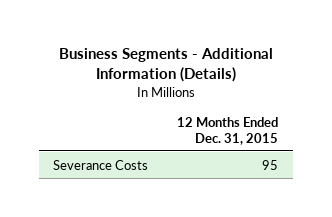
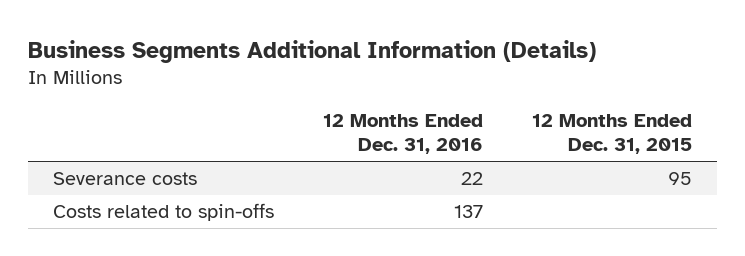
- Business Segments - Additional Information (Details)
+ Business Segments Additional Information (Details)
- | 12 Months Ended Dec. 31, 2015
+ | 12 Months Ended Dec. 31, 2016 | 12 Months Ended Dec. 31, 2015
- Severance Costs | 95
+ Severance costs | 22 | 95
+ Costs related to spin-offs | 137 |

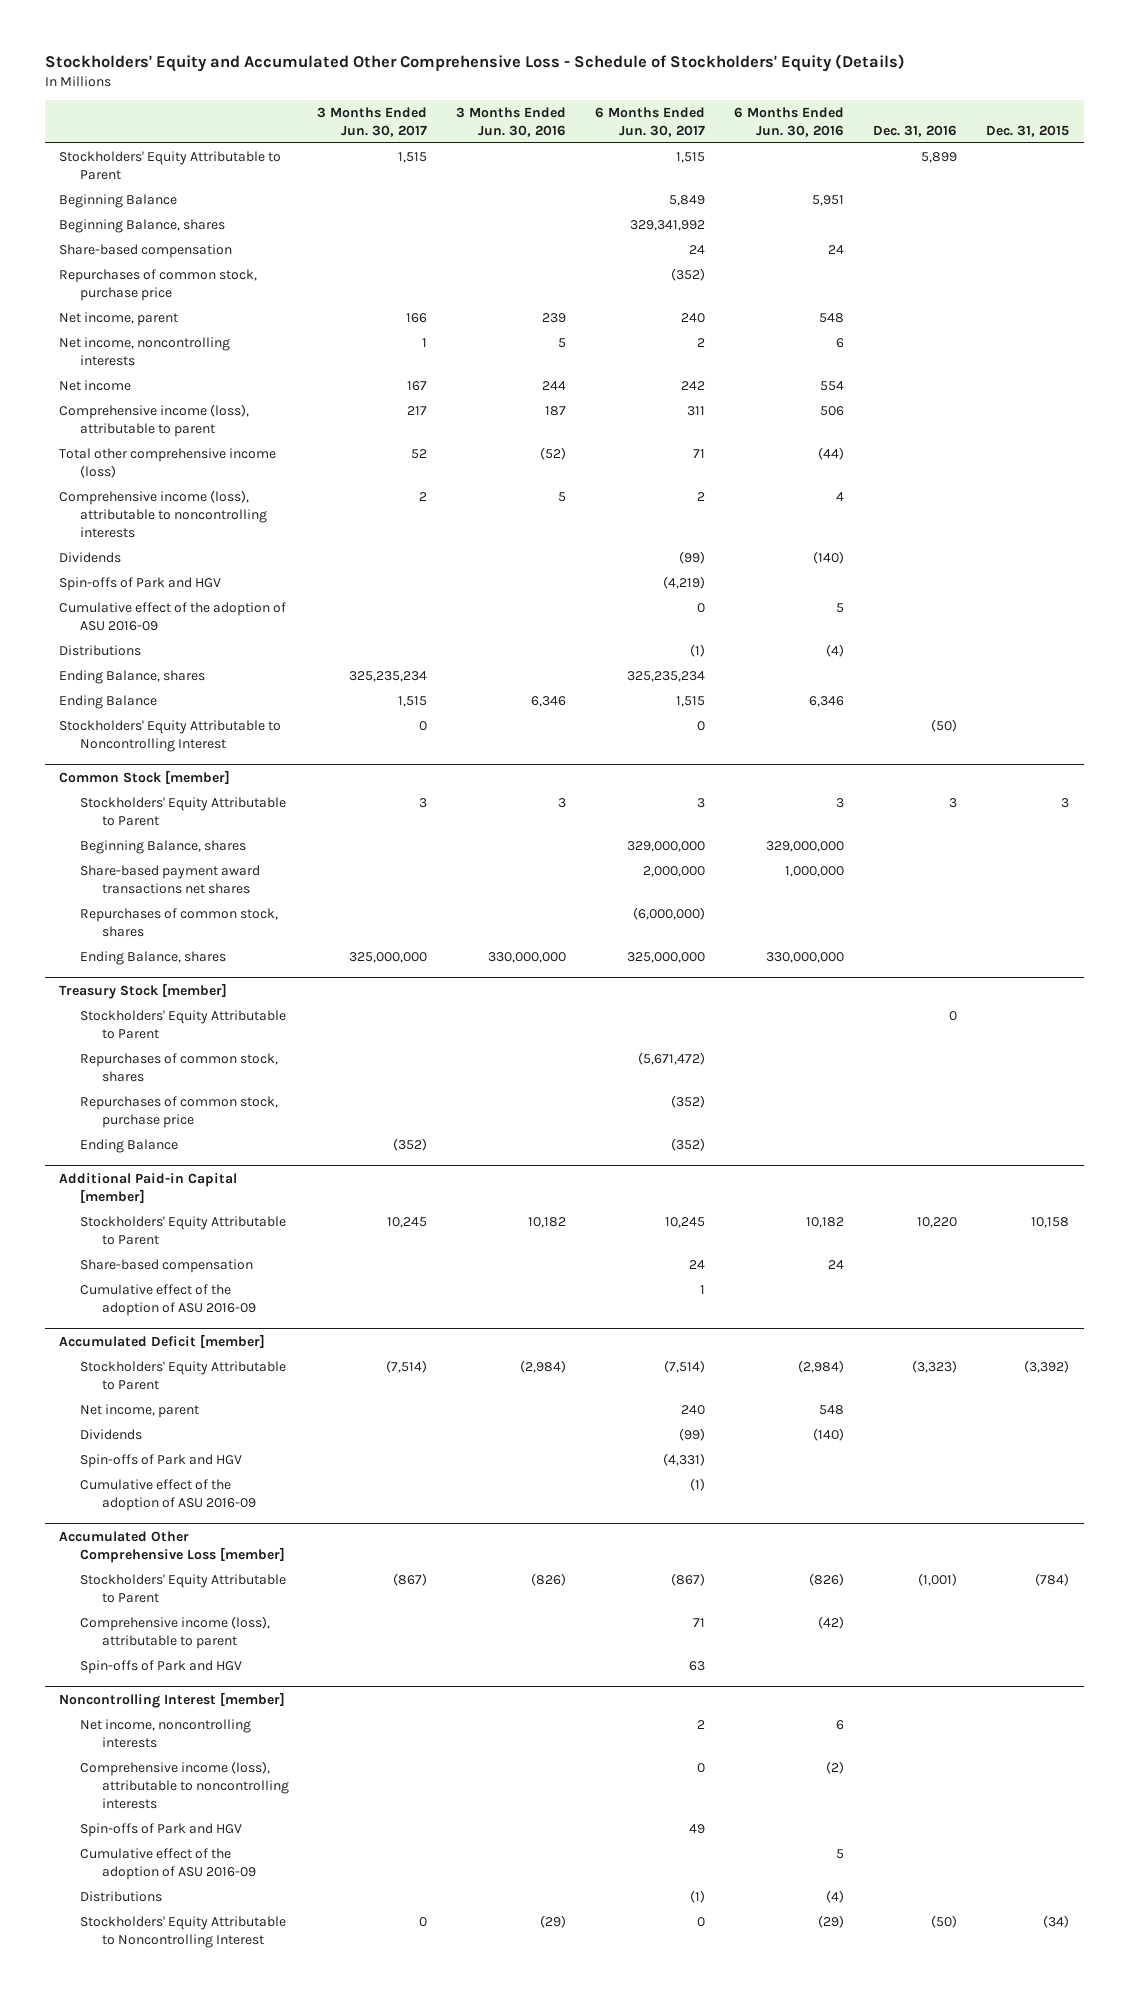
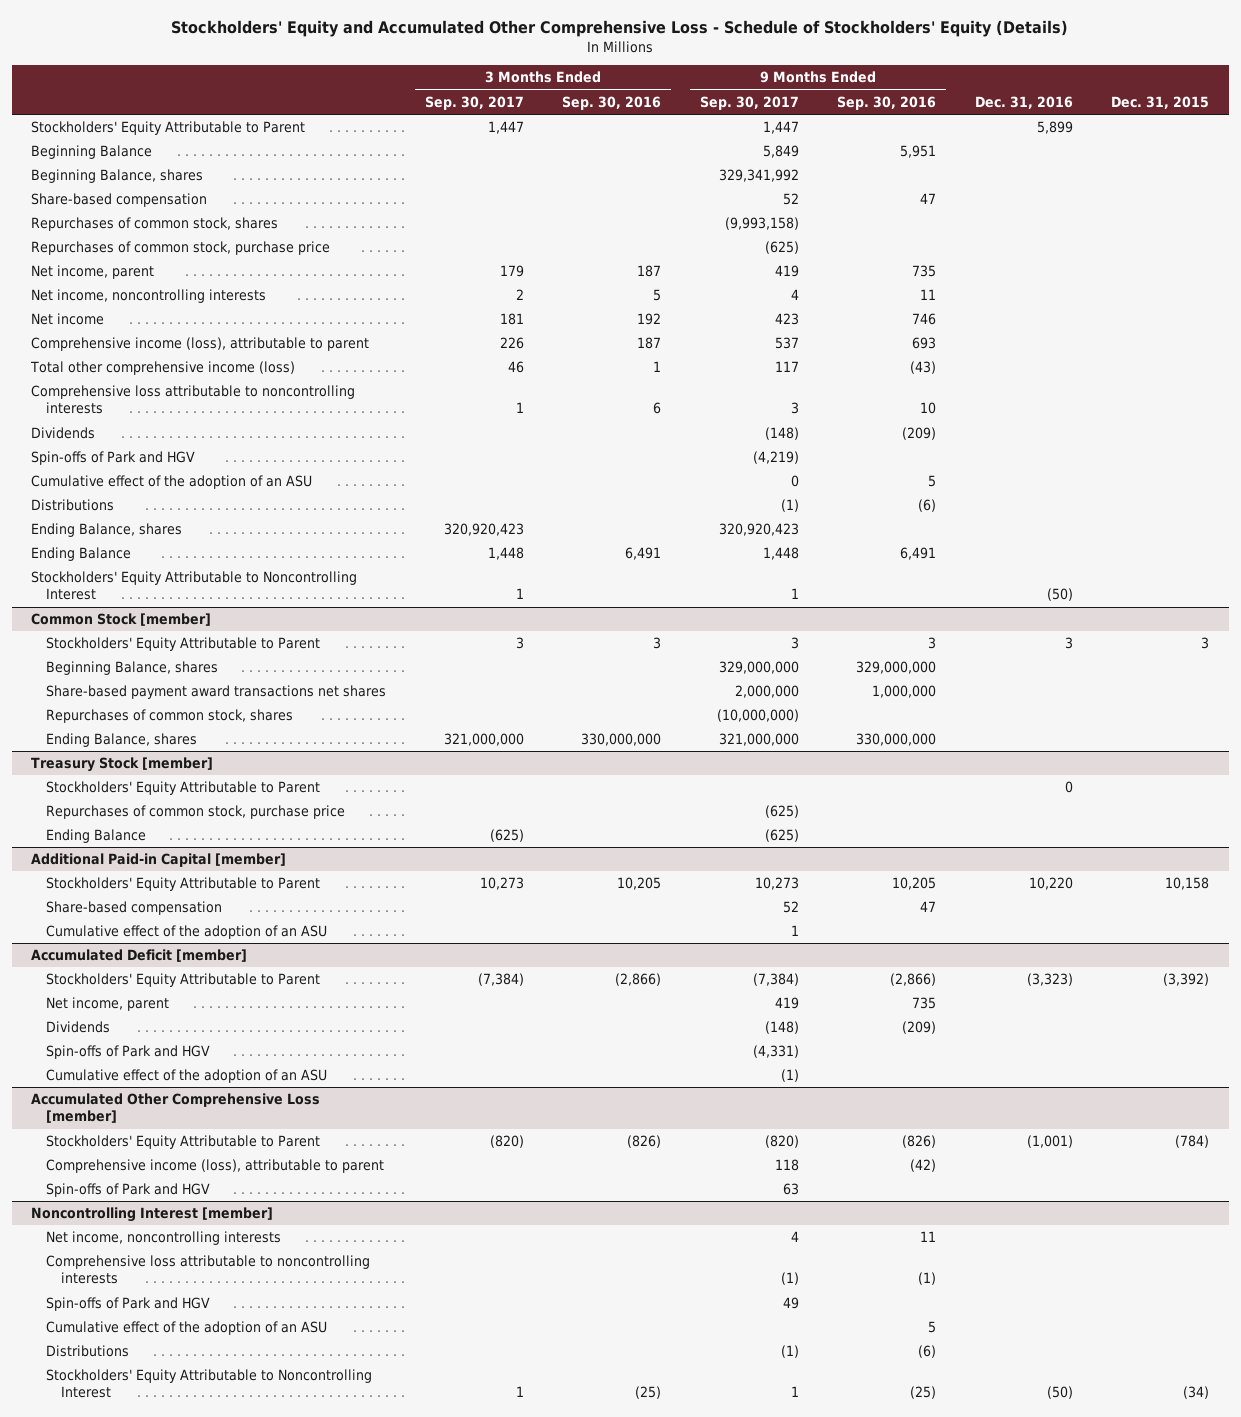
- | 3 Months Ended Jun. 30, 2017 | 3 Months Ended Jun. 30, 2016 | 6 Months Ended Jun. 30, 2017 | 6 Months Ended Jun. 30, 2016 | Dec. 31, 2016 | Dec. 31, 2015
+ | 3 Months Ended Sep. 30, 2017 | 3 Months Ended Sep. 30, 2016 | 9 Months Ended Sep. 30, 2017 | 9 Months Ended Sep. 30, 2016 | Dec. 31, 2016 | Dec. 31, 2015
+ Repurchases of common stock, shares | | | (9,993,158) | | |
- Comprehensive income (loss), attributable to noncontrolling interests | 2 | 5 | 2 | 4 | |
+ Comprehensive loss attributable to noncontrolling interests | 1 | 6 | 3 | 10 | |
- Cumulative effect of the adoption of ASU 2016-09 | | | 0 | 5 | |
+ Cumulative effect of the adoption of an ASU | | | 0 | 5 | |
@ Treasury Stock [member]
- Repurchases of common stock, shares | | | (5,671,472) | | |
@ Additional Paid-in Capital [member]
- Cumulative effect of the adoption of ASU 2016-09 | | | 1 | | |
+ Cumulative effect of the adoption of an ASU | | | 1 | | |
@ Accumulated Deficit [member]
- Cumulative effect of the adoption of ASU 2016-09 | | | (1) | | |
+ Cumulative effect of the adoption of an ASU | | | (1) | | |
@ Noncontrolling Interest [member]
- Comprehensive income (loss), attributable to noncontrolling interests | | | 0 | (2) | |
+ Comprehensive loss attributable to noncontrolling interests | | | (1) | (1) | |
- Cumulative effect of the adoption of ASU 2016-09 | | | | 5 | |
+ Cumulative effect of the adoption of an ASU | | | | 5 | |

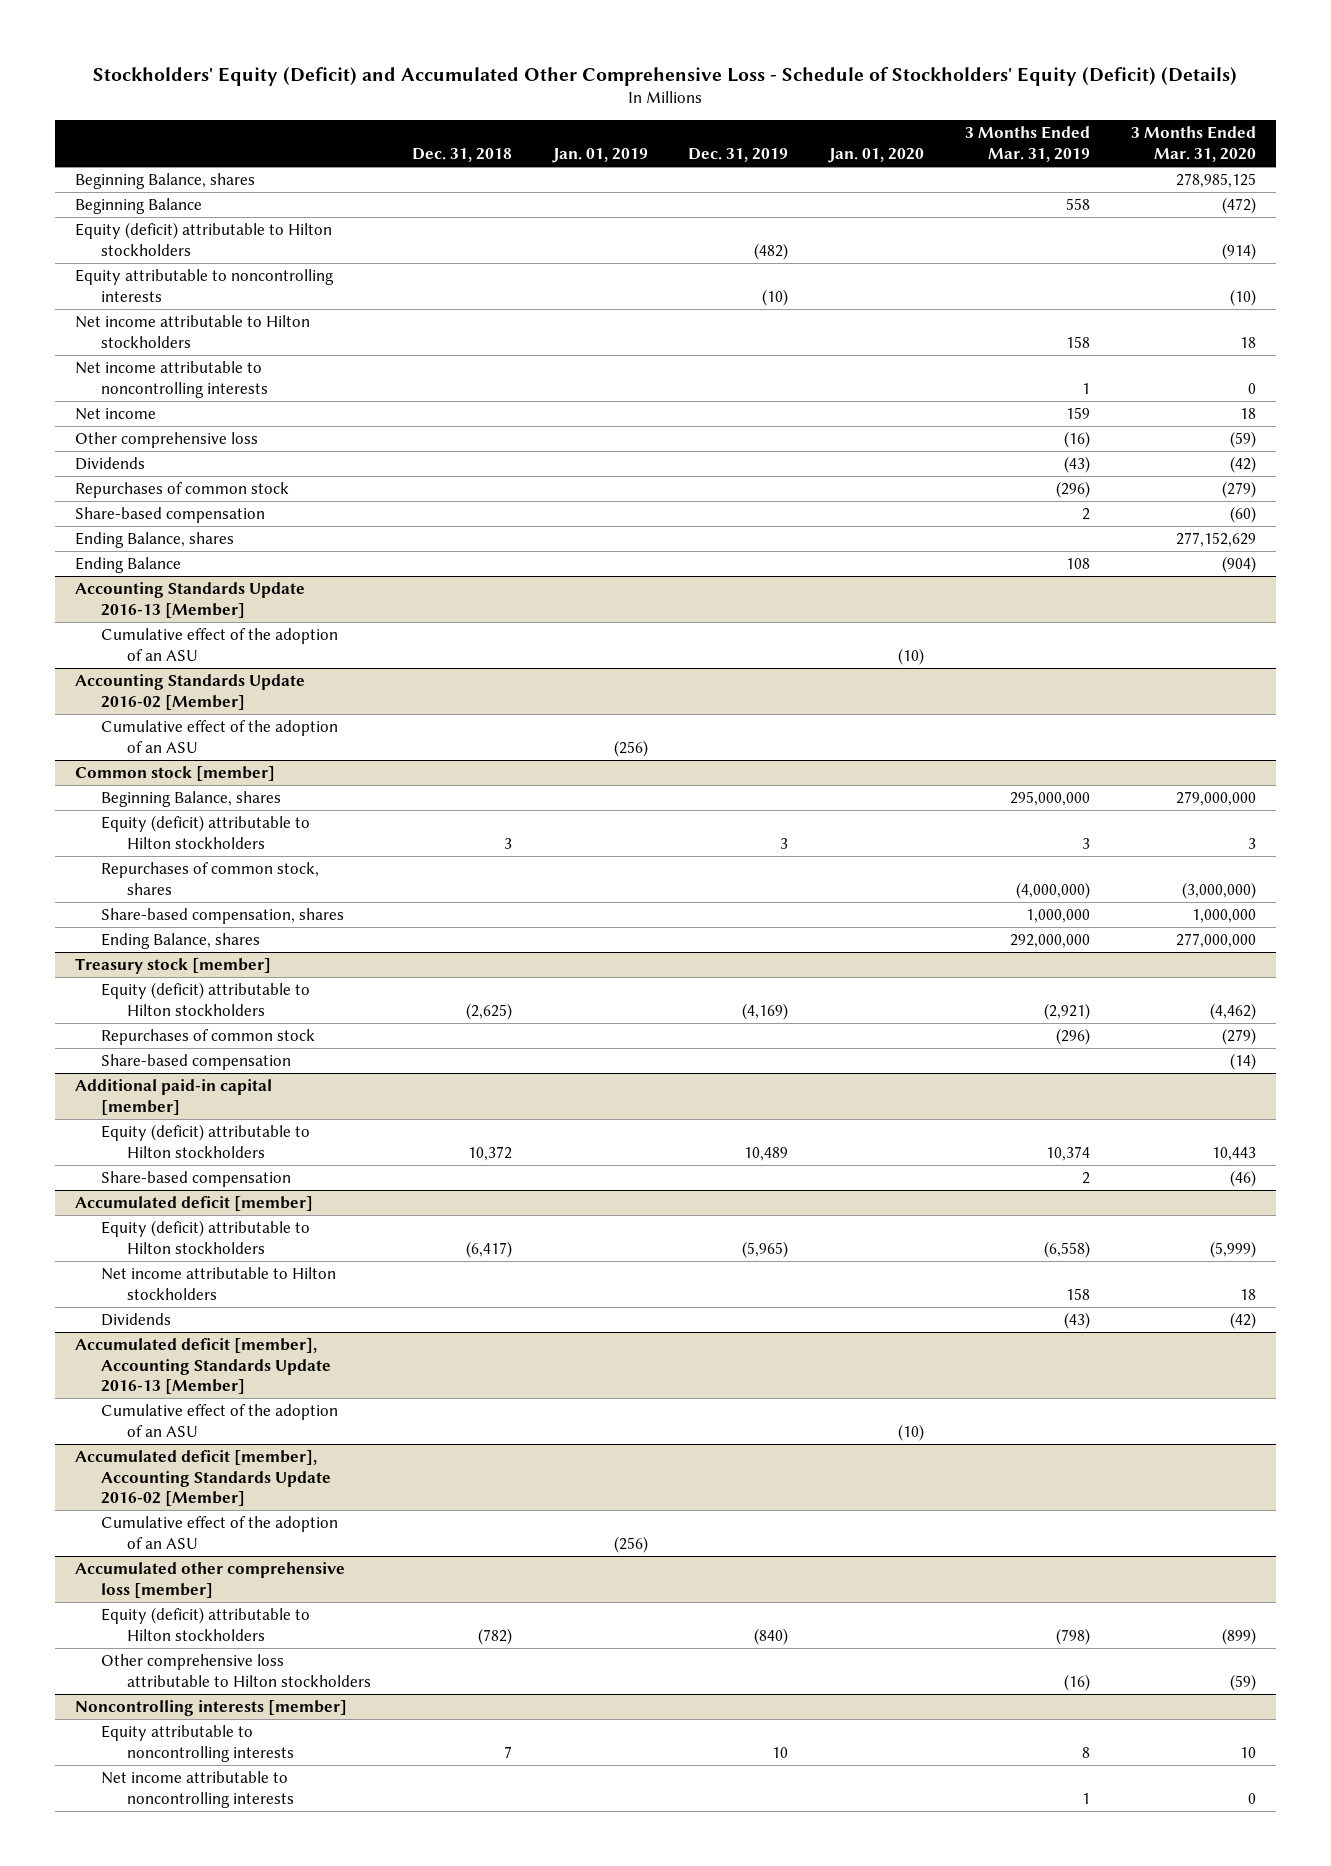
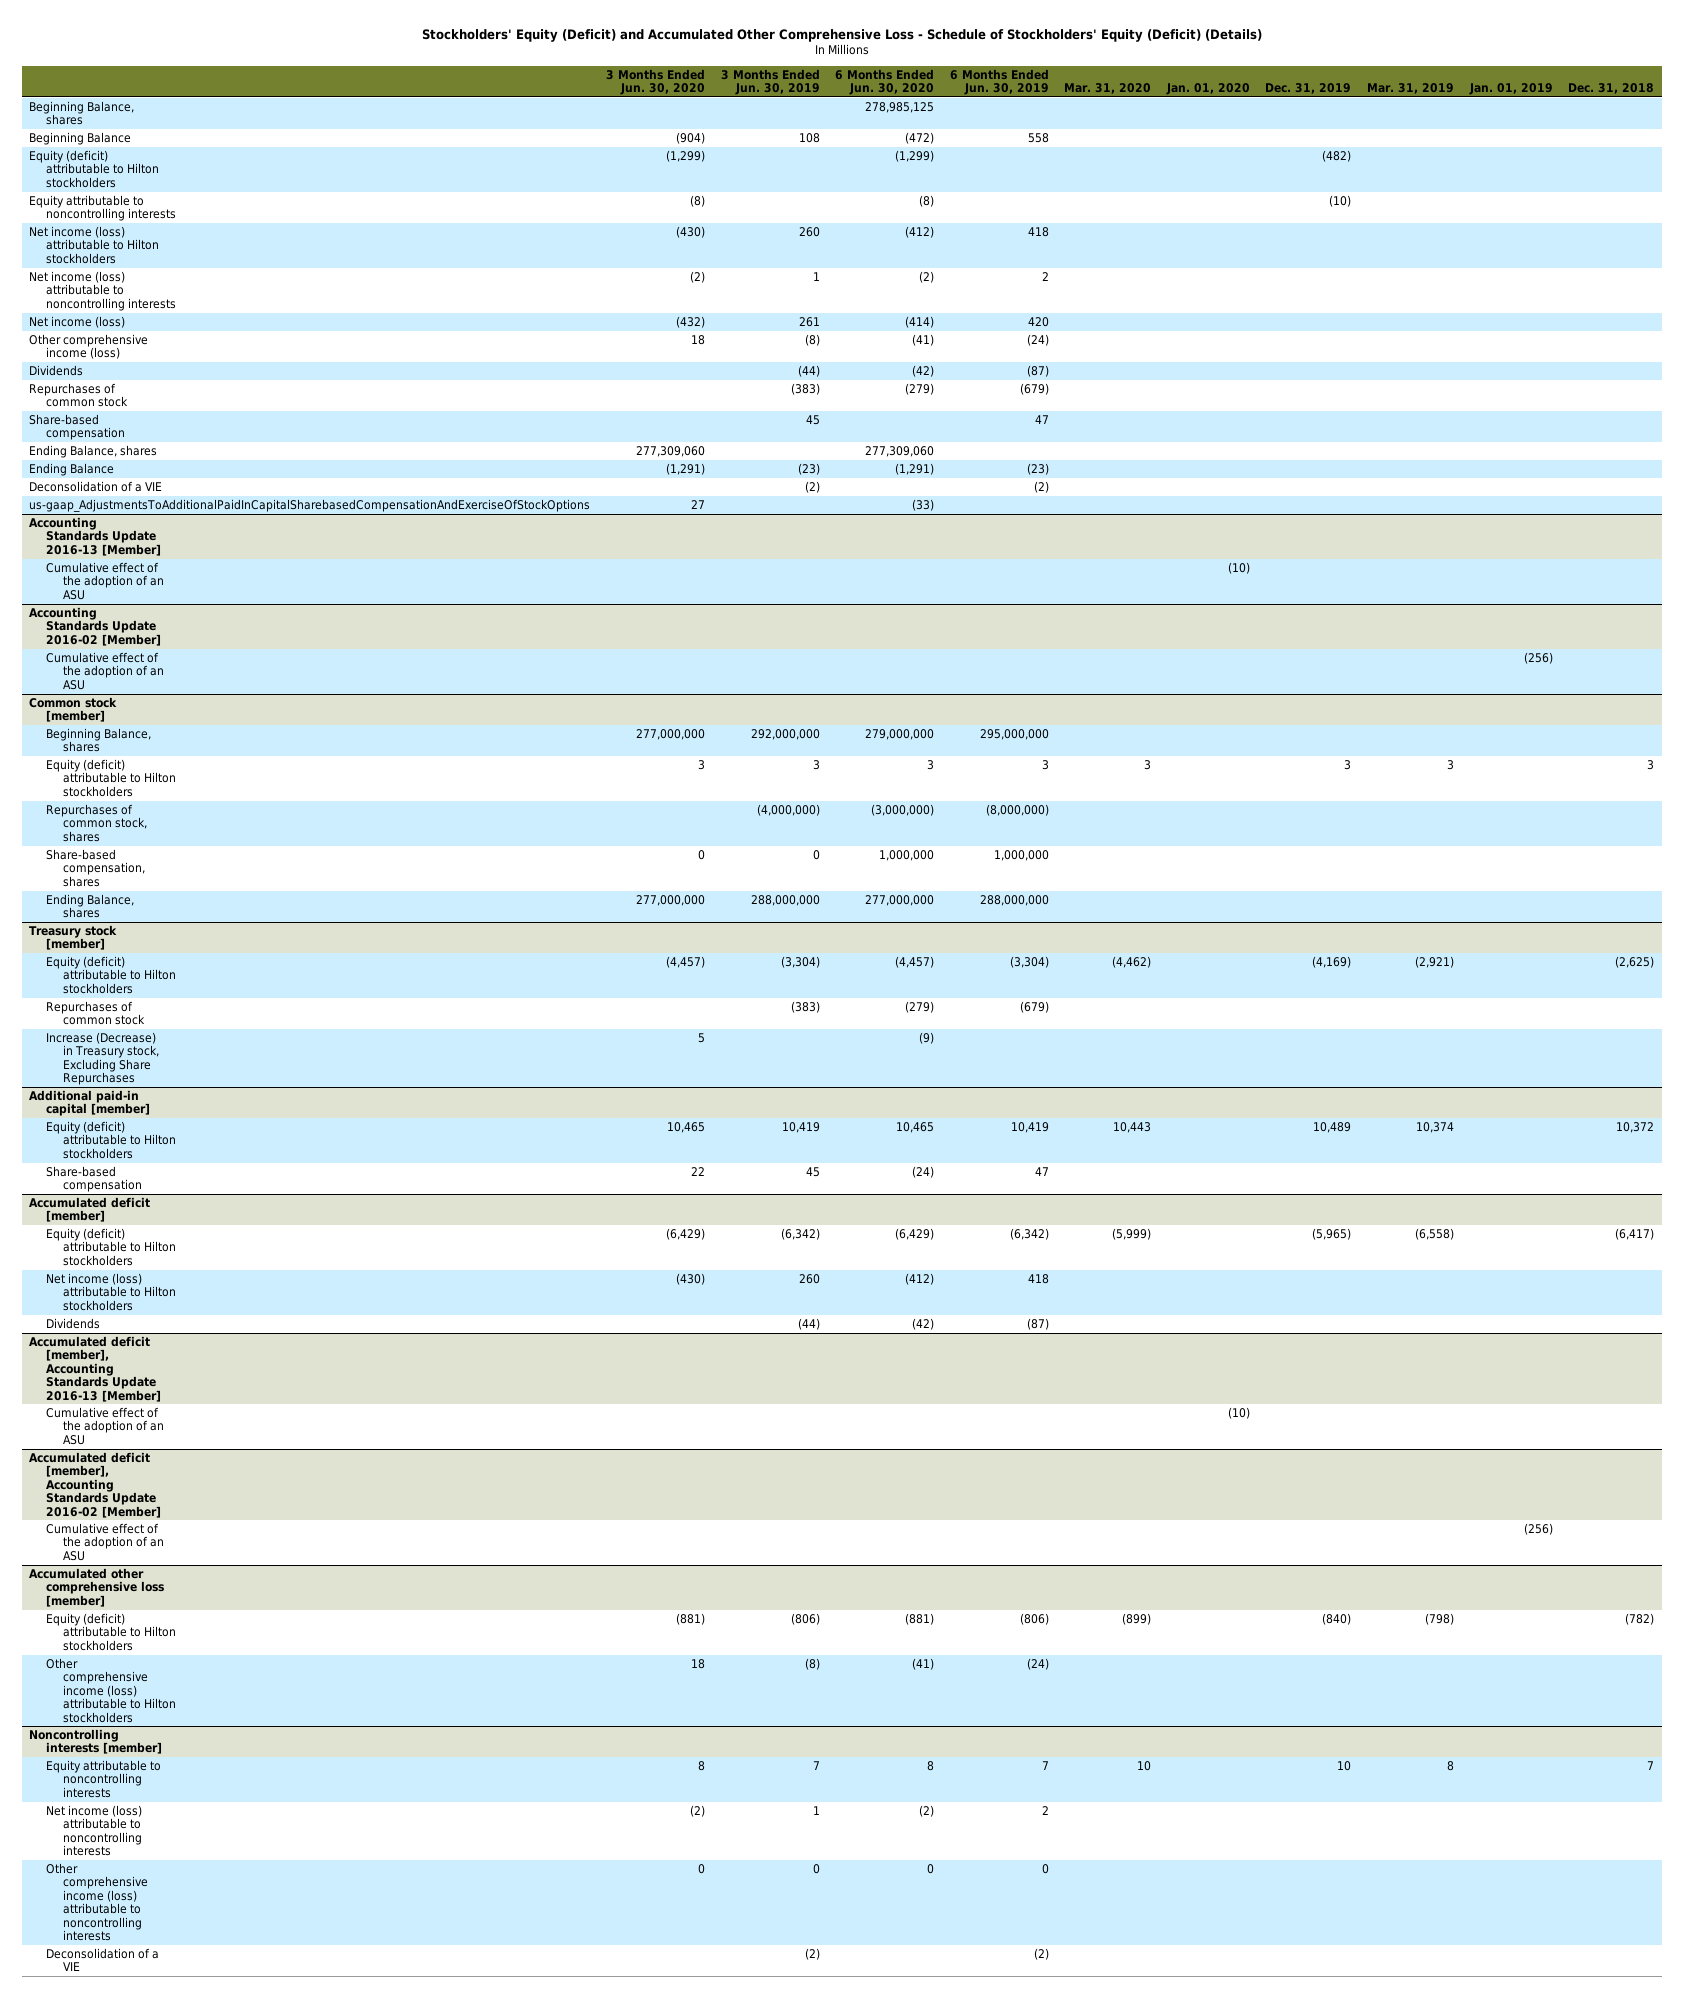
- | Dec. 31, 2018 | Jan. 01, 2019 | Dec. 31, 2019 | Jan. 01, 2020 | 3 Months Ended Mar. 31, 2019 | 3 Months Ended Mar. 31, 2020
+ | 3 Months Ended Jun. 30, 2020 | 3 Months Ended Jun. 30, 2019 | 6 Months Ended Jun. 30, 2020 | 6 Months Ended Jun. 30, 2019 | Mar. 31, 2020 | Jan. 01, 2020 | Dec. 31, 2019 | Mar. 31, 2019 | Jan. 01, 2019 | Dec. 31, 2018
- Net income attributable to Hilton stockholders | | | | | 158 | 18
- Net income attributable to noncontrolling interests | | | | | 1 | 0
- Net income | | | | | 159 | 18
- Other comprehensive loss | | | | | (16) | (59)
+ Net income (loss) attributable to Hilton stockholders | (430) | 260 | (412) | 418 | | | | | |
+ Net income (loss) attributable to noncontrolling interests | (2) | 1 | (2) | 2 | | | | | |
+ Net income (loss) | (432) | 261 | (414) | 420 | | | | | |
+ Other comprehensive income (loss) | 18 | (8) | (41) | (24) | | | | | |
+ Deconsolidation of a VIE | | (2) | | (2) | | | | | |
+ us-gaap_AdjustmentsToAdditionalPaidInCapitalSharebasedCompensationAndExerciseOfStockOptions | 27 | | (33) | | | | | | |
@ Treasury stock [member]
- Share-based compensation | | | | | | (14)
+ Increase (Decrease) in Treasury stock, Excluding Share Repurchases | 5 | | (9) | | | | | | |
@ Accumulated deficit [member]
- Net income attributable to Hilton stockholders | | | | | 158 | 18
+ Net income (loss) attributable to Hilton stockholders | (430) | 260 | (412) | 418 | | | | | |
@ Accumulated other comprehensive loss [member]
- Other comprehensive loss attributable to Hilton stockholders | | | | | (16) | (59)
+ Other comprehensive income (loss) attributable to Hilton stockholders | 18 | (8) | (41) | (24) | | | | | |
@ Noncontrolling interests [member]
- Net income attributable to noncontrolling interests | | | | | 1 | 0
+ Net income (loss) attributable to noncontrolling interests | (2) | 1 | (2) | 2 | | | | | |
+ Other comprehensive income (loss) attributable to noncontrolling interests | 0 | 0 | 0 | 0 | | | | | |
+ Deconsolidation of a VIE | | (2) | | (2) | | | | | |

